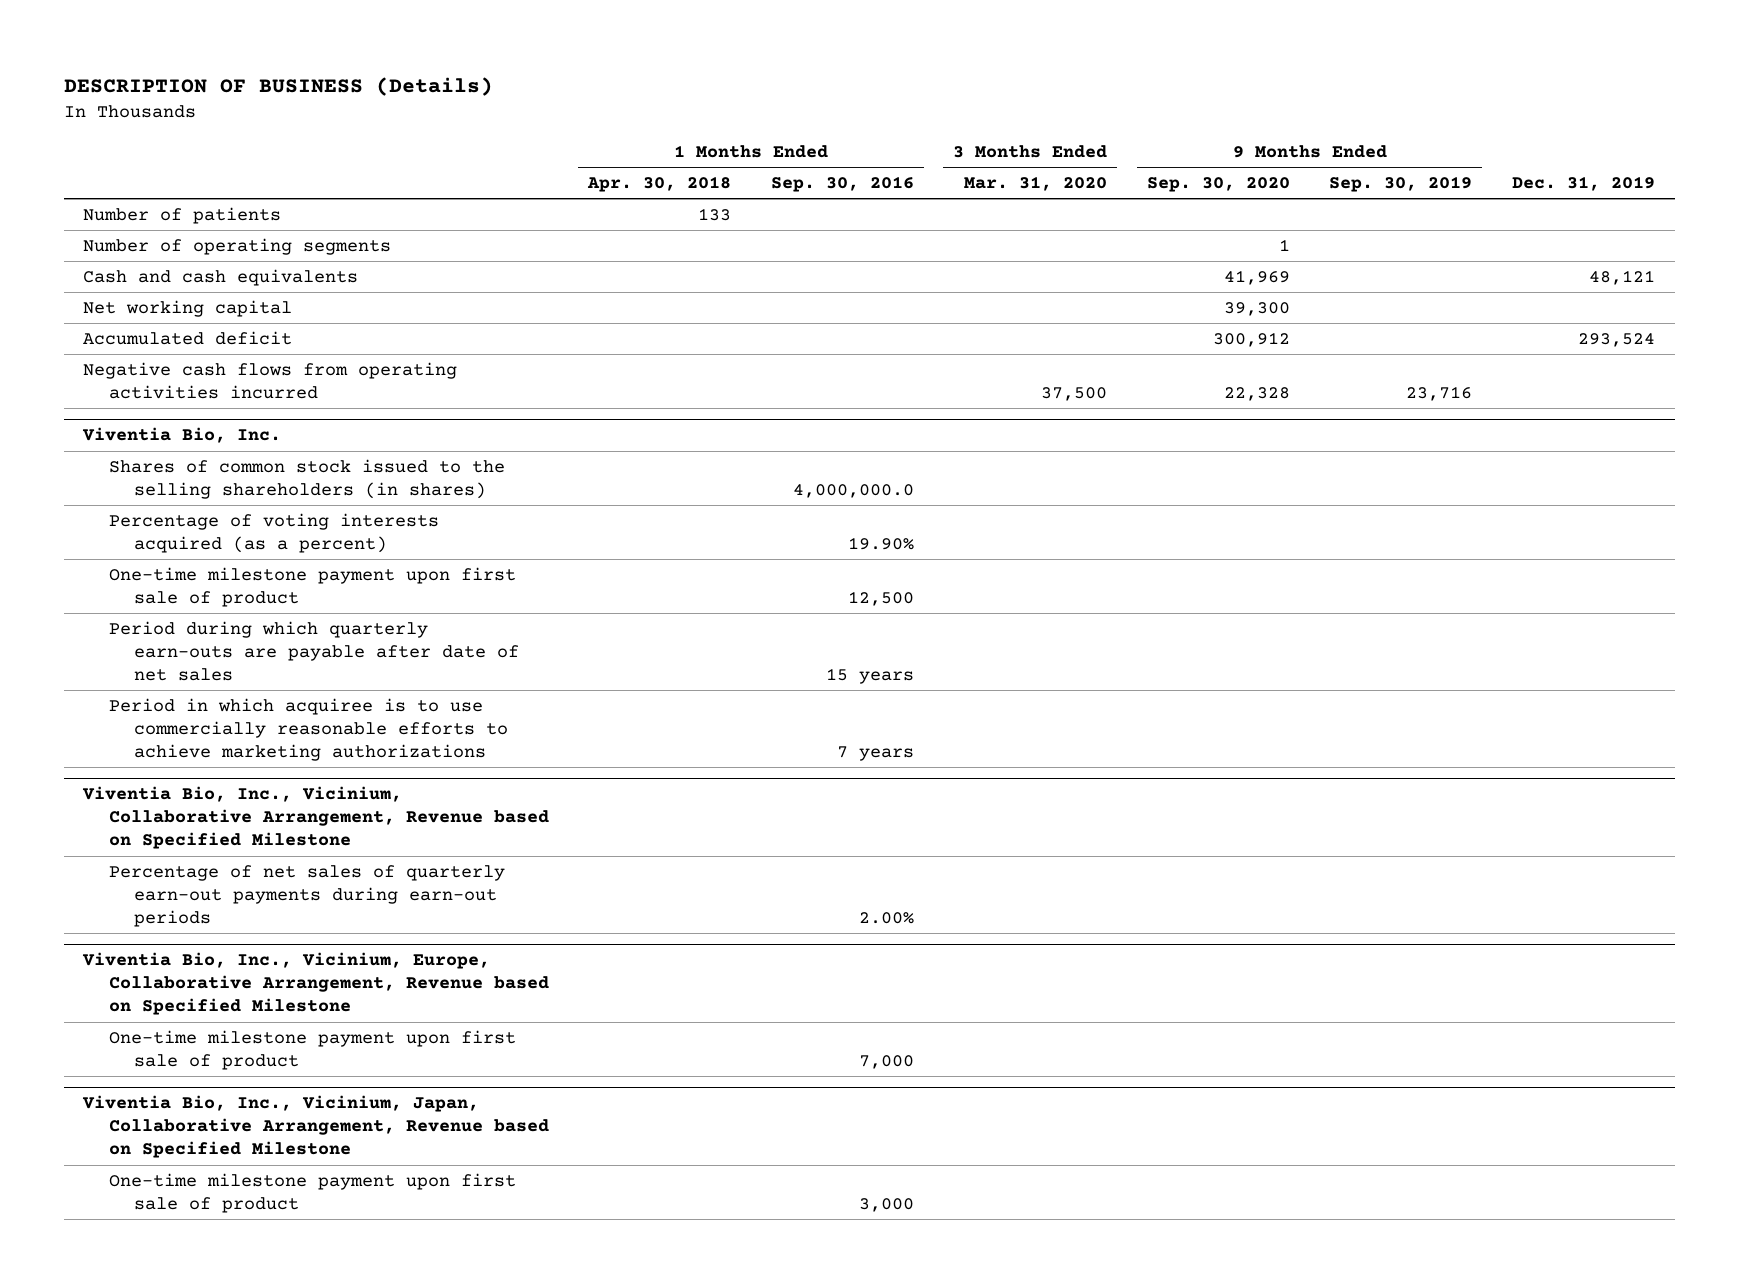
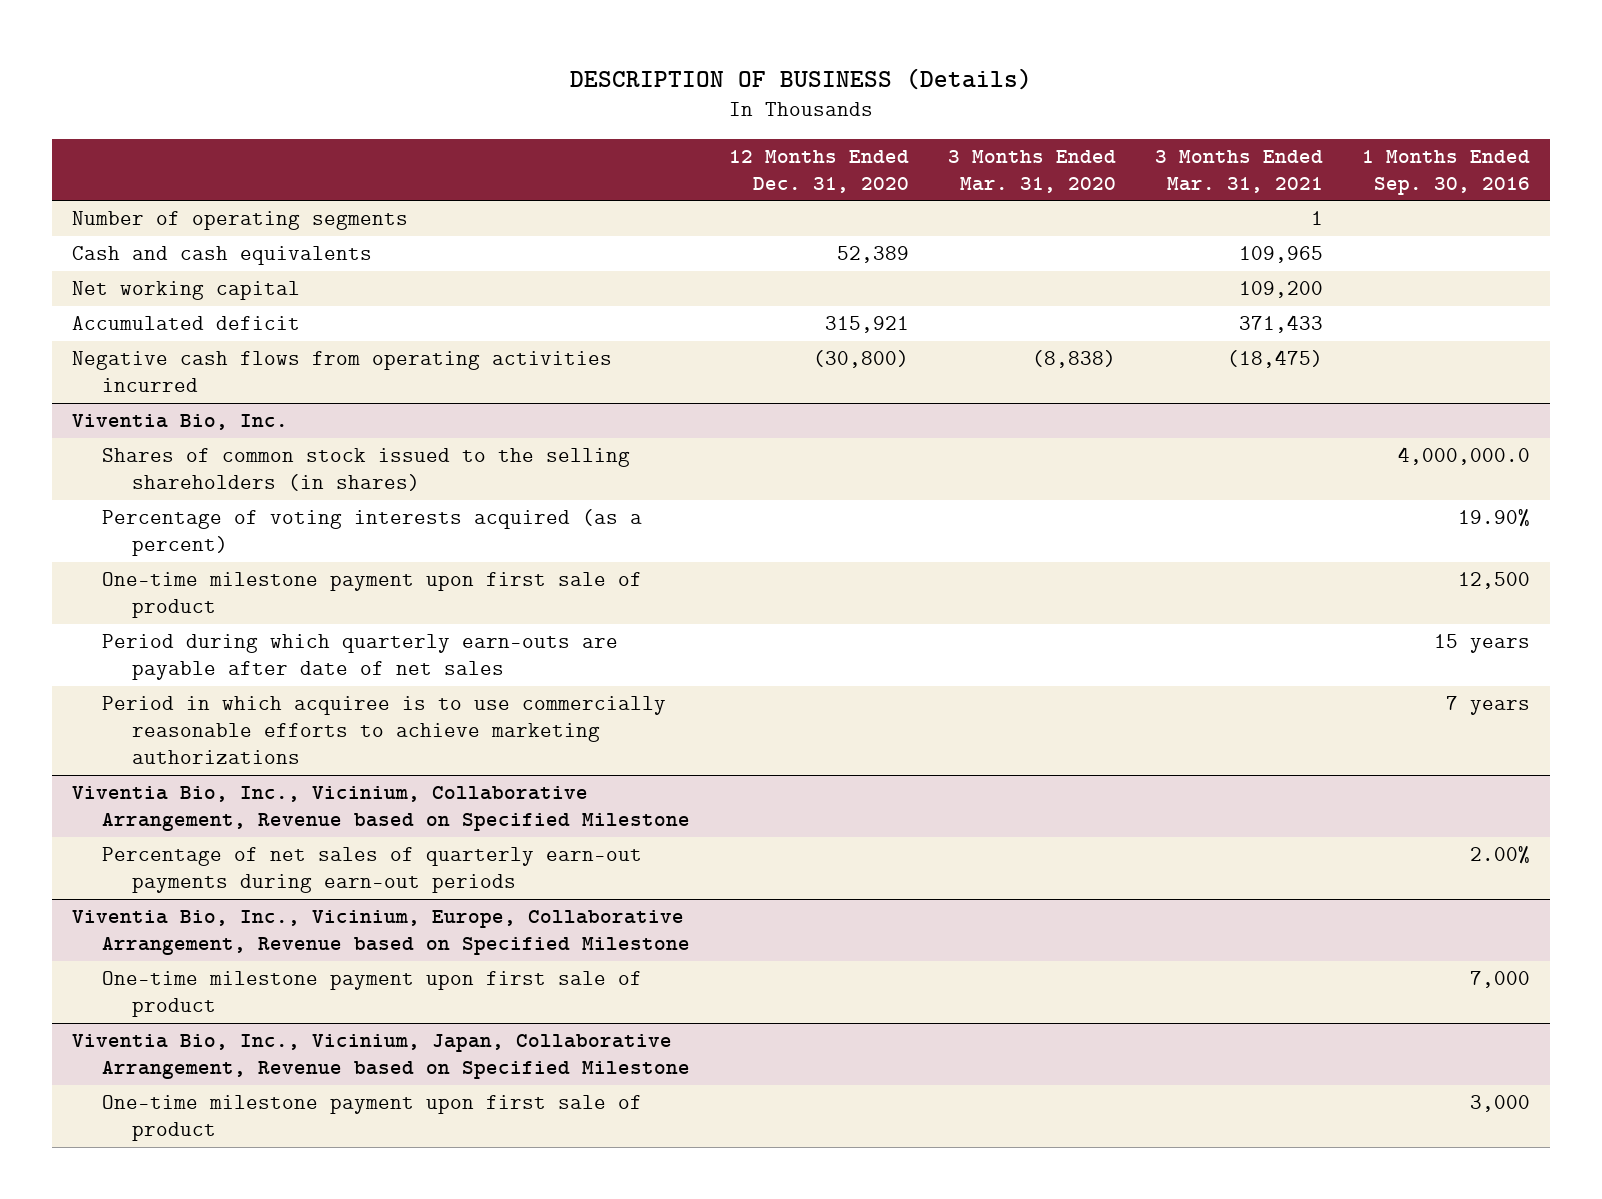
- | 1 Months Ended Apr. 30, 2018 | 1 Months Ended Sep. 30, 2016 | 3 Months Ended Mar. 31, 2020 | 9 Months Ended Sep. 30, 2020 | 9 Months Ended Sep. 30, 2019 | Dec. 31, 2019
+ | 12 Months Ended Dec. 31, 2020 | 3 Months Ended Mar. 31, 2020 | 3 Months Ended Mar. 31, 2021 | 1 Months Ended Sep. 30, 2016
- Number of patients | 133 | | | | |
- Negative cash flows from operating activities incurred | | | 37,500 | 22,328 | 23,716 |
+ Negative cash flows from operating activities incurred | (30,800) | (8,838) | (18,475) |

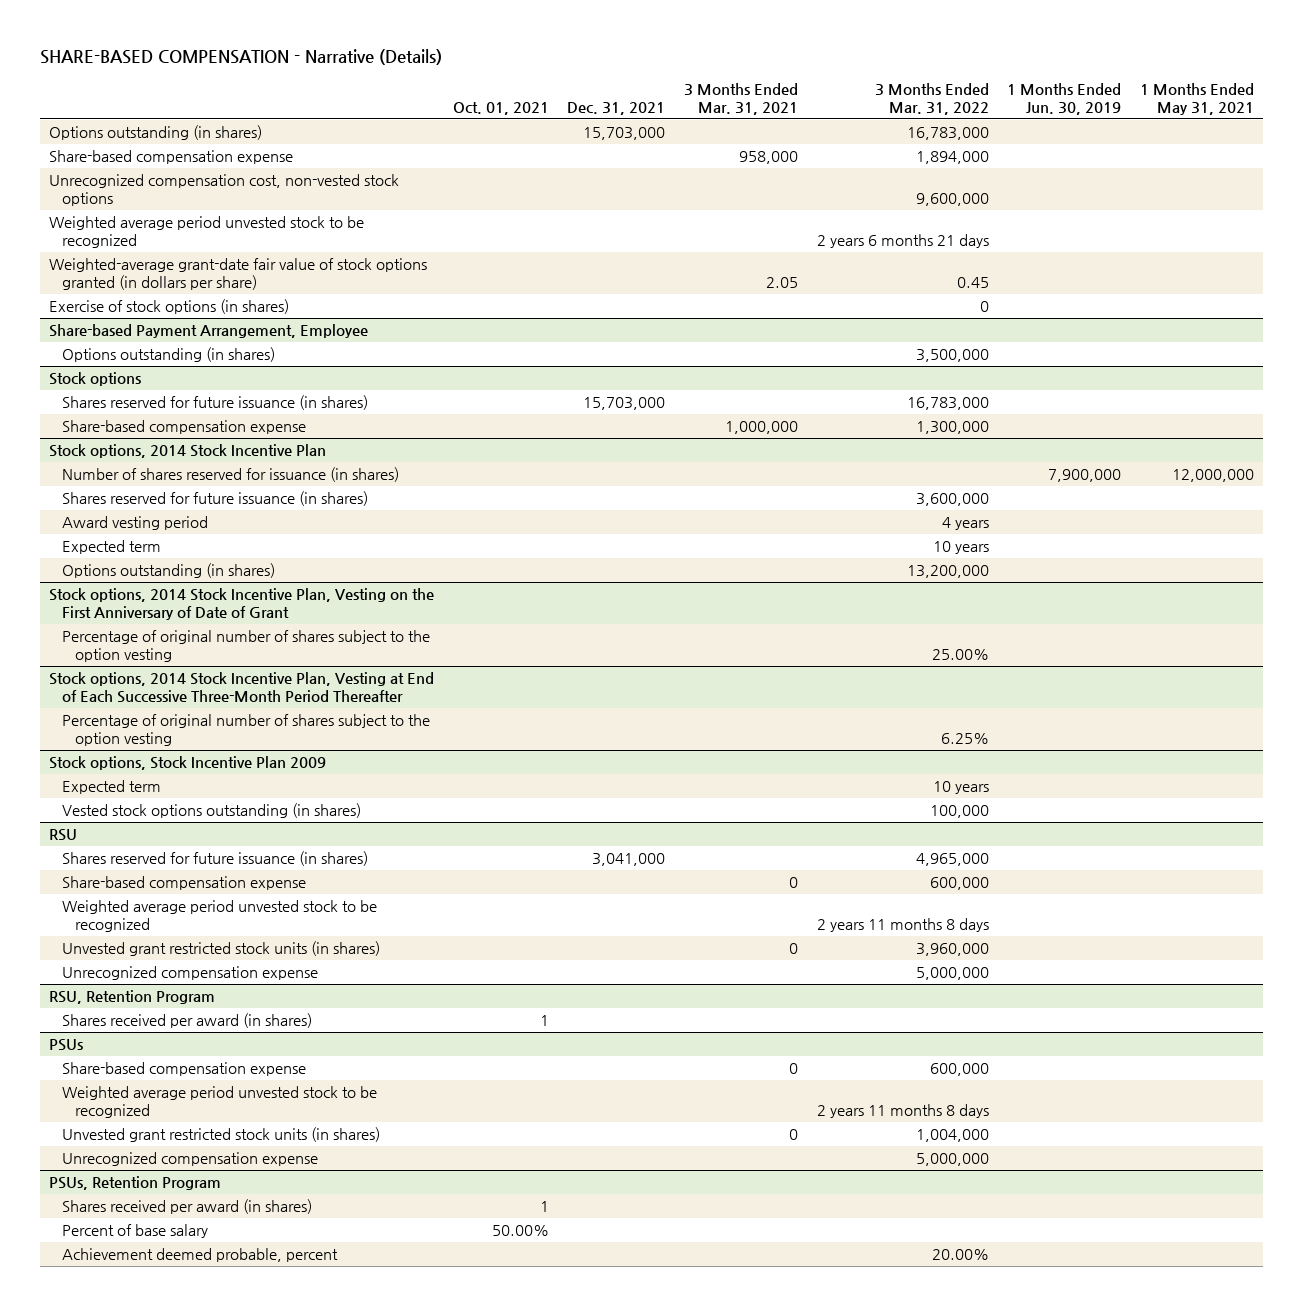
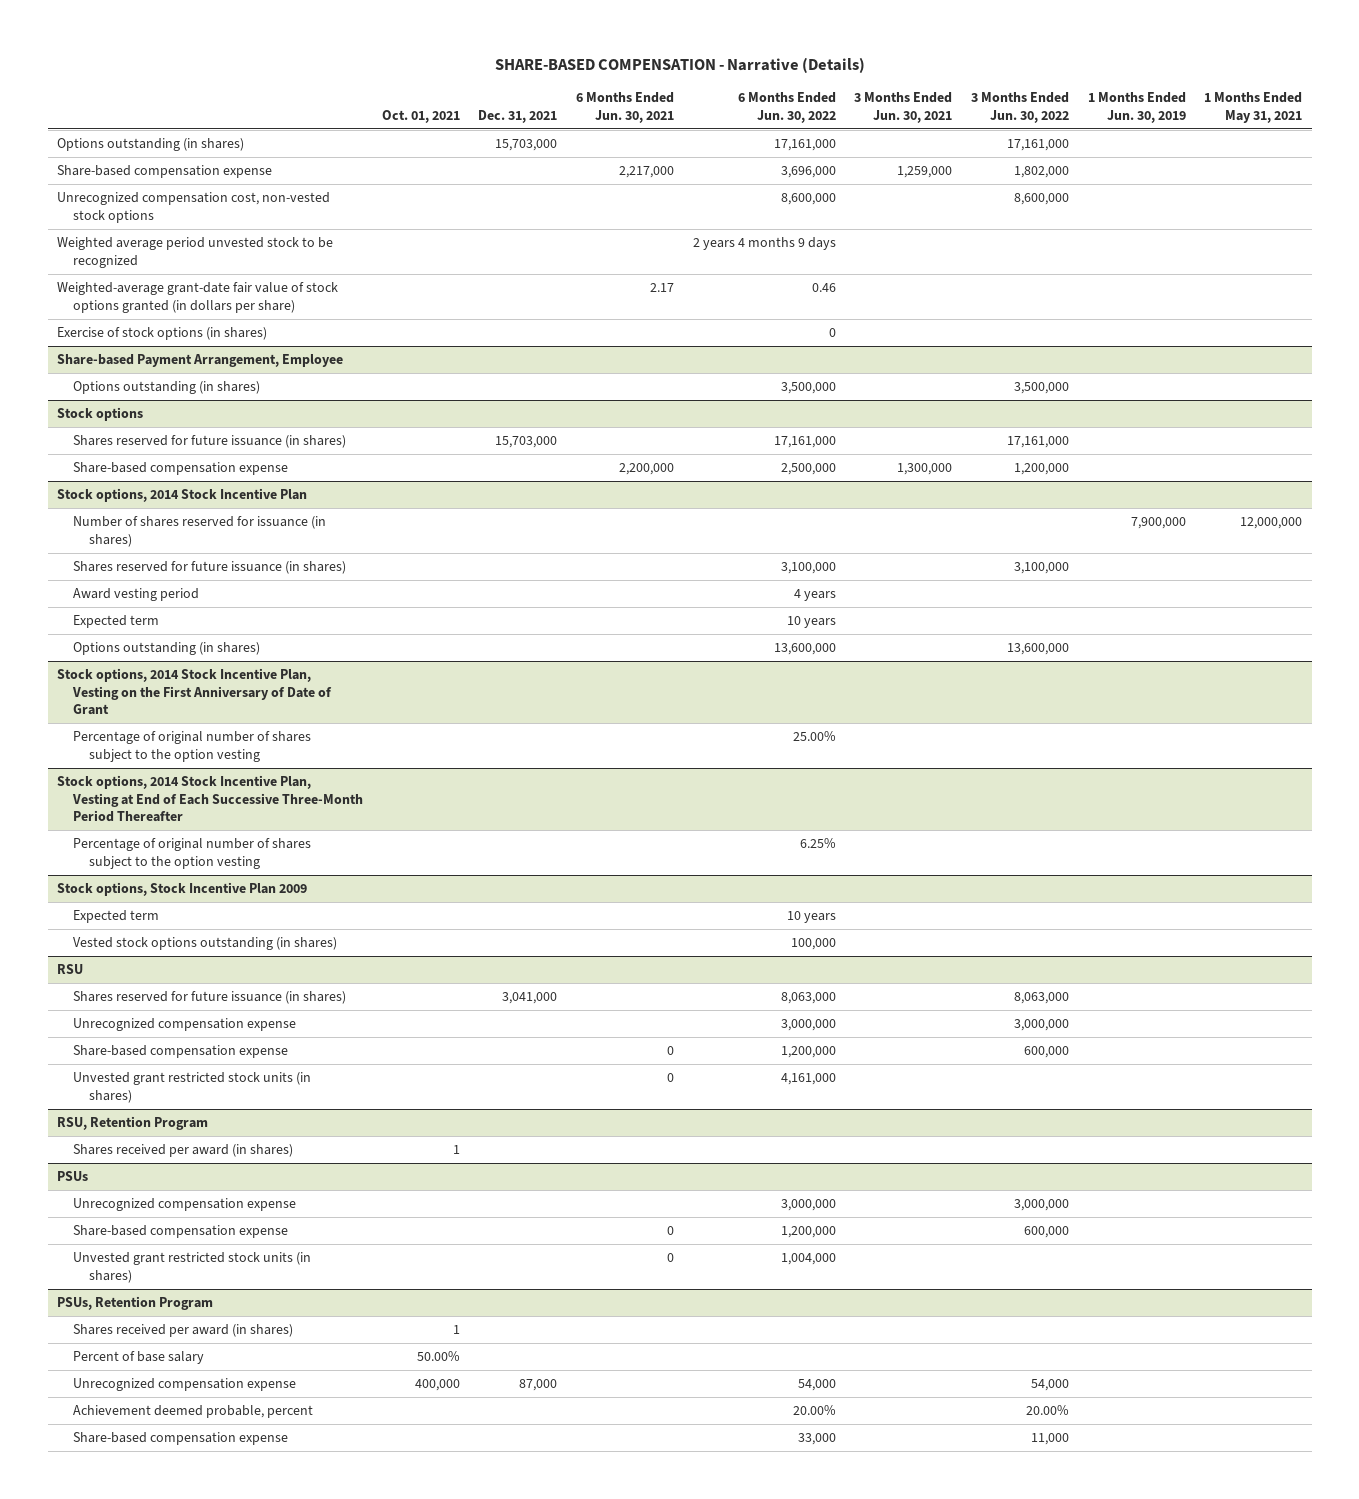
- | Oct. 01, 2021 | Dec. 31, 2021 | 3 Months Ended Mar. 31, 2021 | 3 Months Ended Mar. 31, 2022 | 1 Months Ended Jun. 30, 2019 | 1 Months Ended May 31, 2021
+ | Oct. 01, 2021 | Dec. 31, 2021 | 6 Months Ended Jun. 30, 2021 | 6 Months Ended Jun. 30, 2022 | 3 Months Ended Jun. 30, 2021 | 3 Months Ended Jun. 30, 2022 | 1 Months Ended Jun. 30, 2019 | 1 Months Ended May 31, 2021
@ RSU
moved up: Unrecognized compensation expense | | | | 3,000,000 | | 3,000,000 | |
- Weighted average period unvested stock to be recognized | | | | 2 years 11 months 8 days | |
@ PSUs
moved up: Unrecognized compensation expense | | | | 3,000,000 | | 3,000,000 | |
- Weighted average period unvested stock to be recognized | | | | 2 years 11 months 8 days | |
@ PSUs, Retention Program
+ Unrecognized compensation expense | 400,000 | 87,000 | | 54,000 | | 54,000 | |
+ Share-based compensation expense | | | | 33,000 | | 11,000 | |

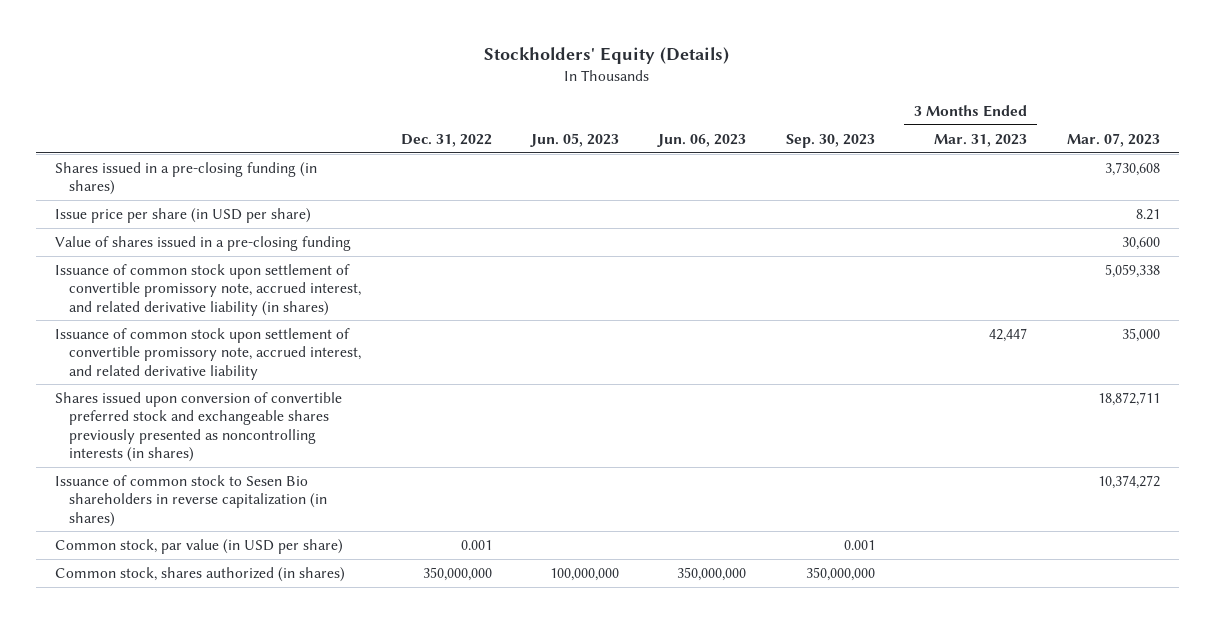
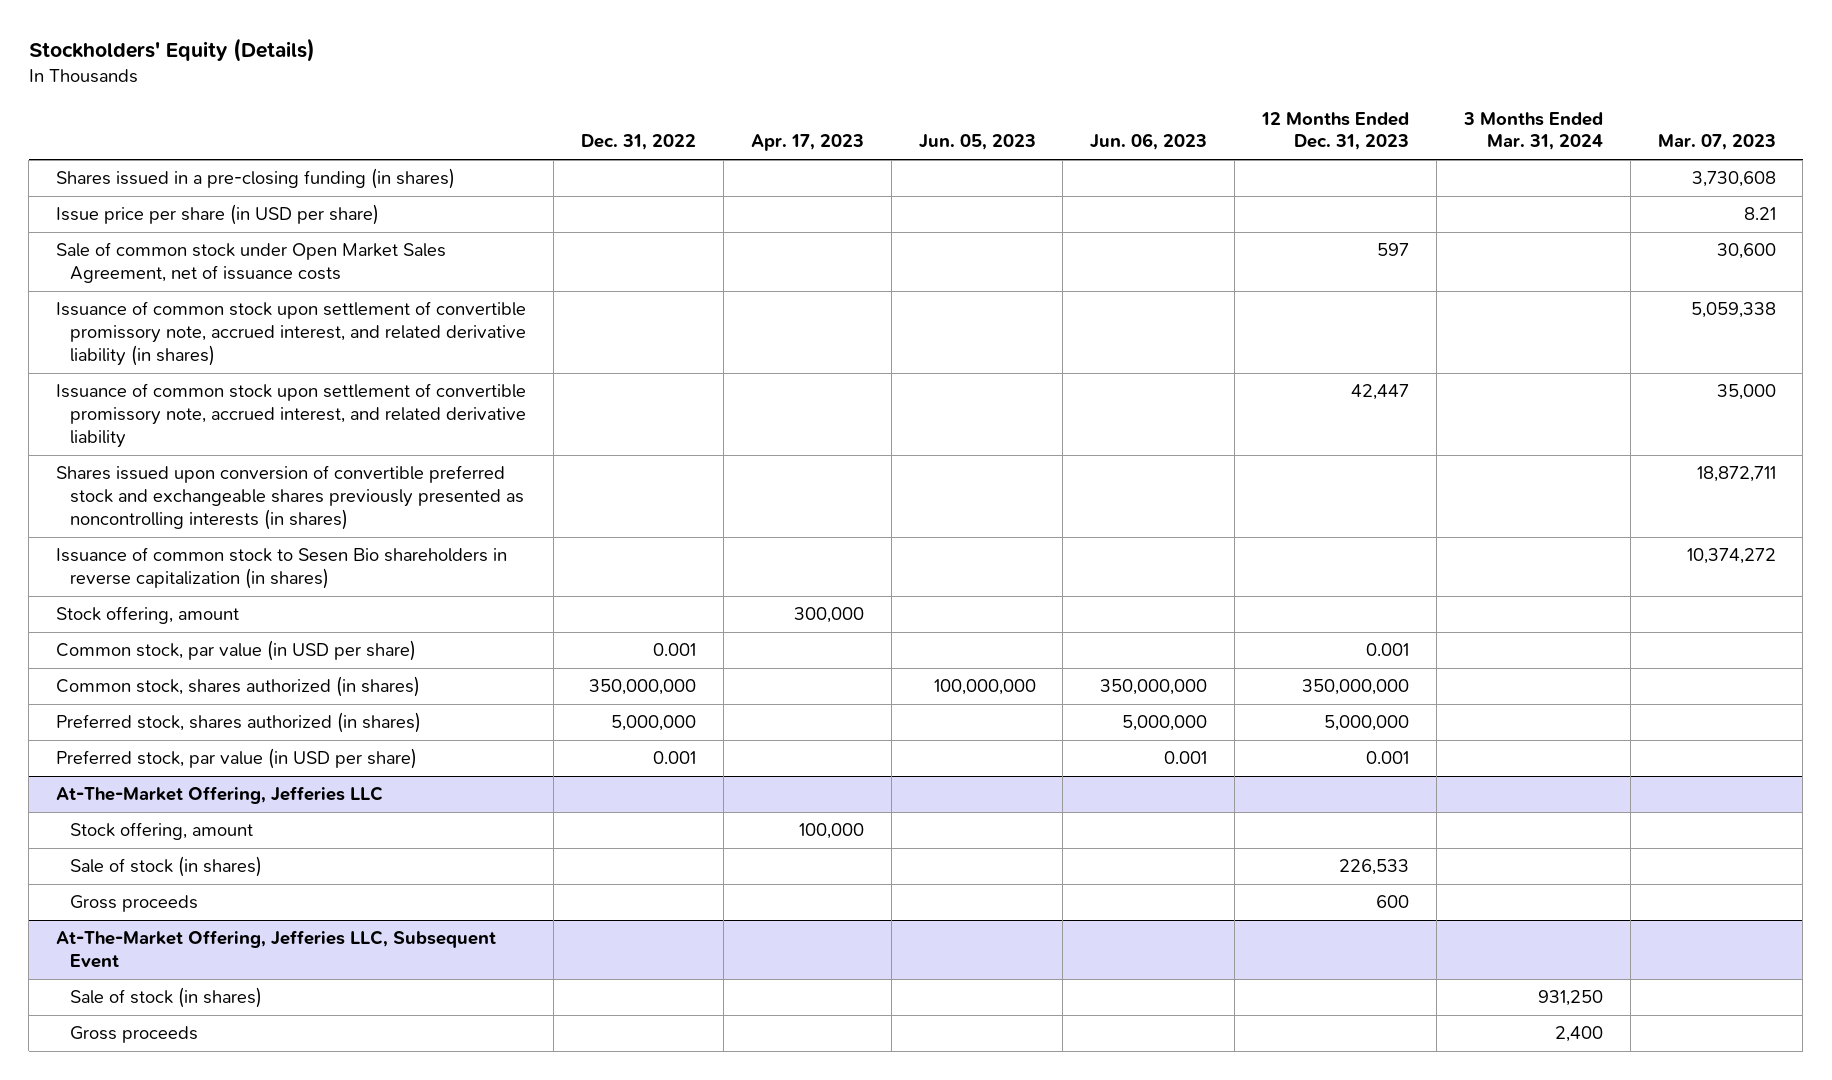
- | Dec. 31, 2022 | Jun. 05, 2023 | Jun. 06, 2023 | Sep. 30, 2023 | 3 Months Ended Mar. 31, 2023 | Mar. 07, 2023
+ | Dec. 31, 2022 | Apr. 17, 2023 | Jun. 05, 2023 | Jun. 06, 2023 | 12 Months Ended Dec. 31, 2023 | 3 Months Ended Mar. 31, 2024 | Mar. 07, 2023
- Value of shares issued in a pre-closing funding | | | | | | 30,600
+ Sale of common stock under Open Market Sales Agreement, net of issuance costs | | | | | 597 | | 30,600
+ Stock offering, amount | | 300,000 | | | | |
+ Preferred stock, shares authorized (in shares) | 5,000,000 | | | 5,000,000 | 5,000,000 | |
+ Preferred stock, par value (in USD per share) | 0.001 | | | 0.001 | 0.001 | |
+ At-The-Market Offering, Jefferies LLC
+ Stock offering, amount | | 100,000 | | | | |
+ Sale of stock (in shares) | | | | | 226,533 | |
+ Gross proceeds | | | | | 600 | |
+ At-The-Market Offering, Jefferies LLC, Subsequent Event
+ Sale of stock (in shares) | | | | | | 931,250 |
+ Gross proceeds | | | | | | 2,400 |

